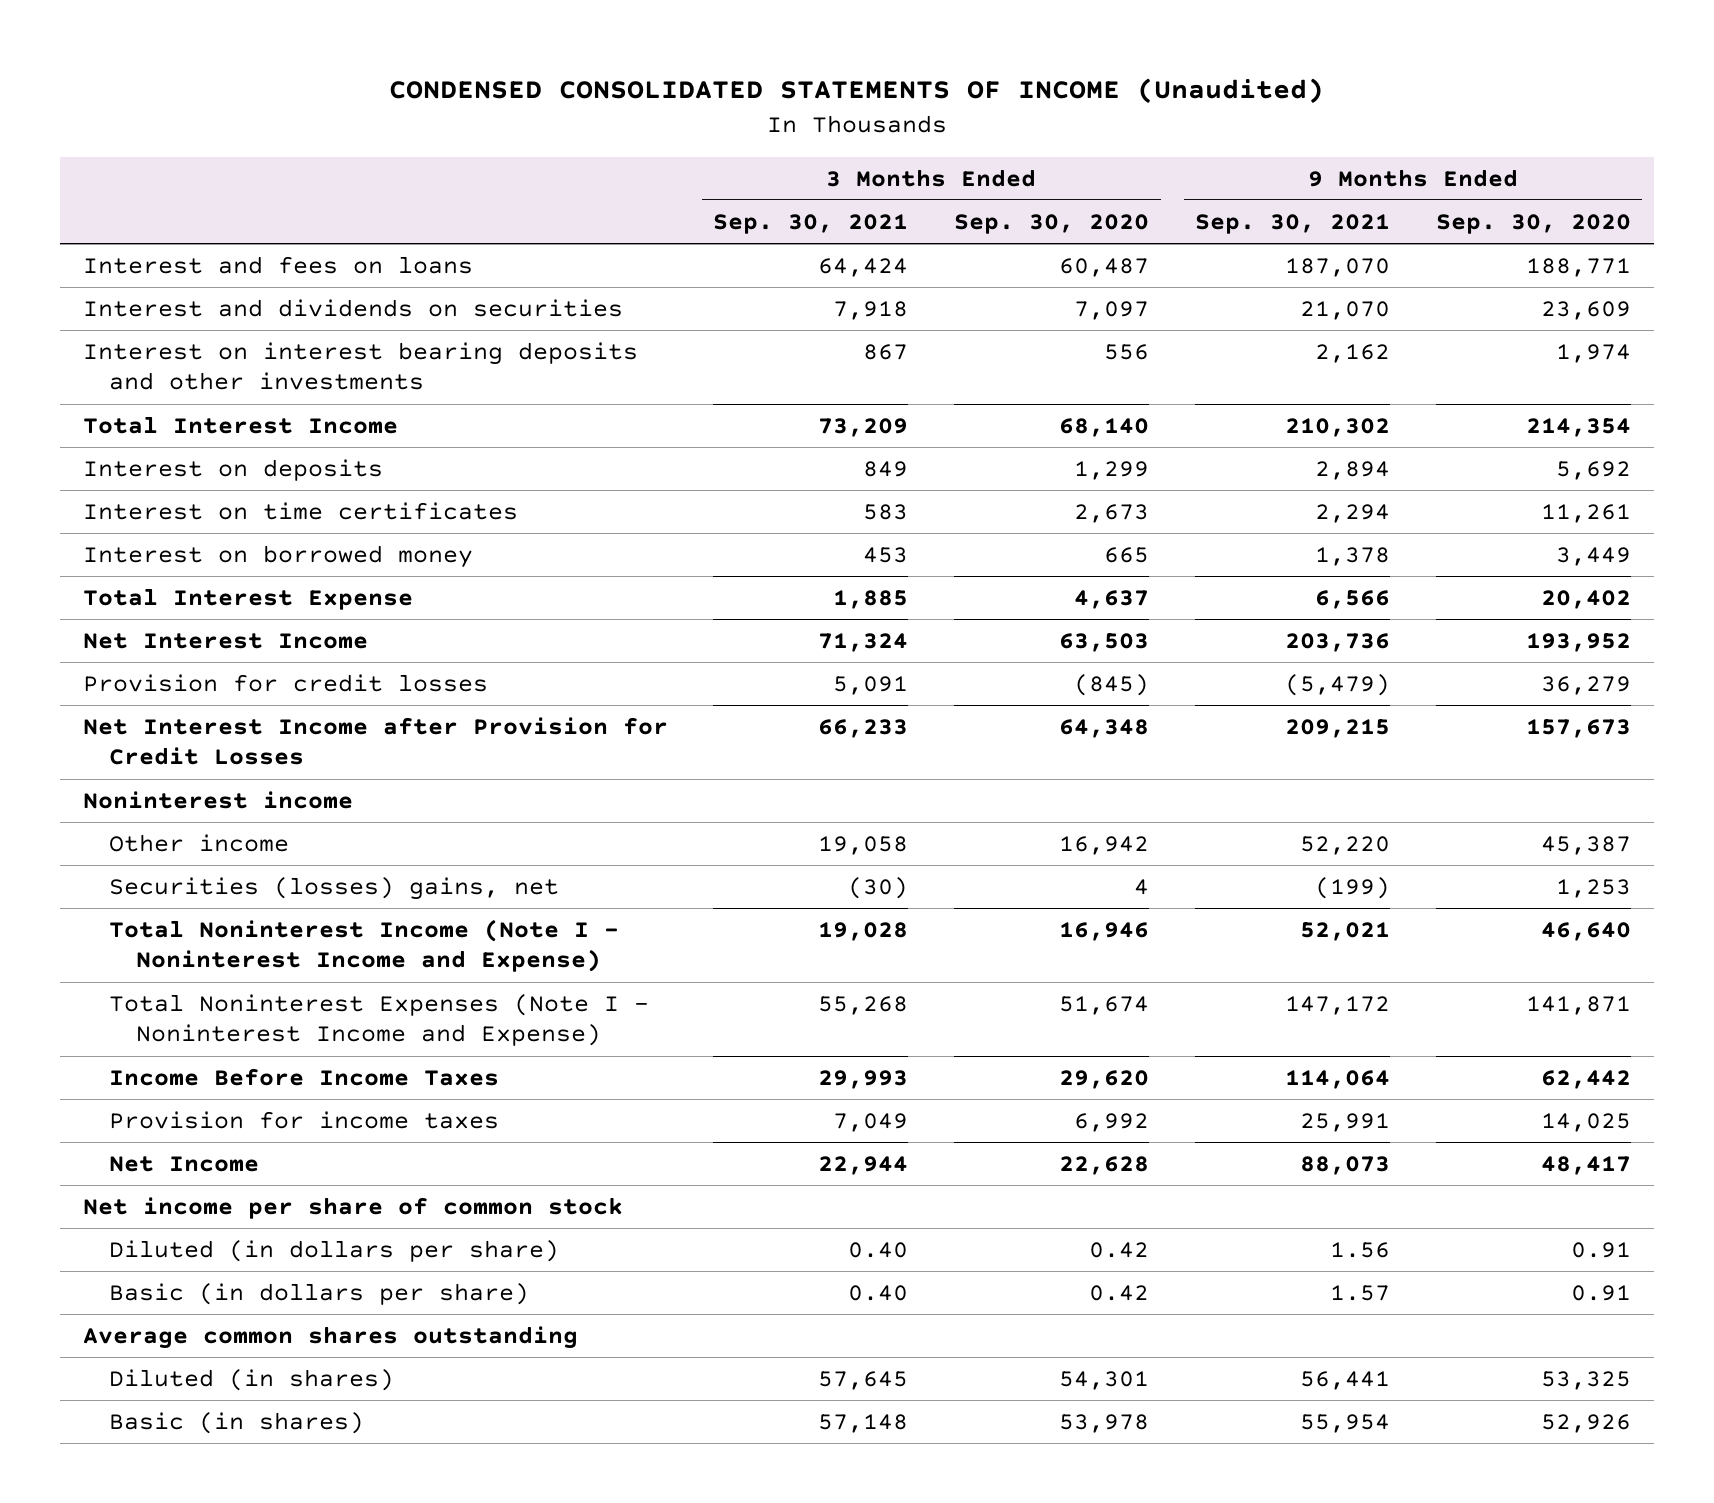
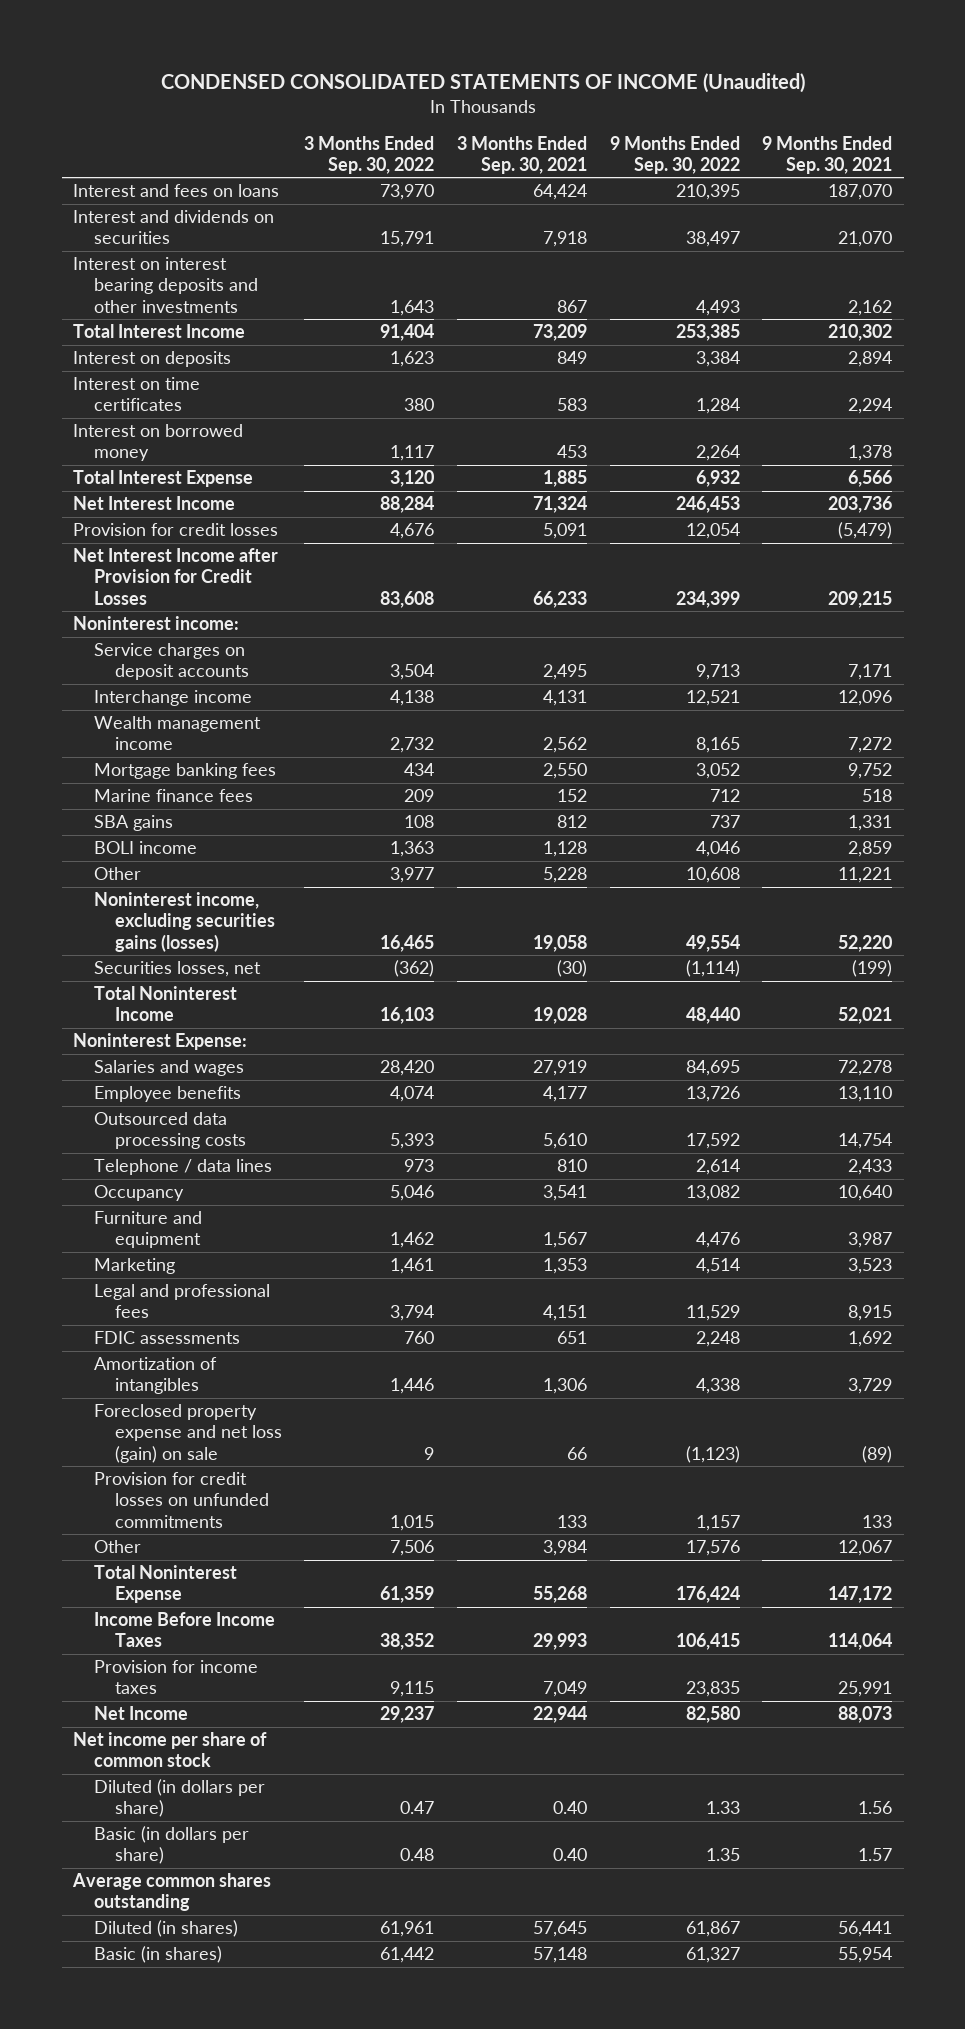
- | 3 Months Ended Sep. 30, 2021 | 3 Months Ended Sep. 30, 2020 | 9 Months Ended Sep. 30, 2021 | 9 Months Ended Sep. 30, 2020
+ | 3 Months Ended Sep. 30, 2022 | 3 Months Ended Sep. 30, 2021 | 9 Months Ended Sep. 30, 2022 | 9 Months Ended Sep. 30, 2021
- Noninterest income
- Other income | 19,058 | 16,942 | 52,220 | 45,387
- Securities (losses) gains, net | (30) | 4 | (199) | 1,253
- Total Noninterest Income (Note I - Noninterest Income and Expense) | 19,028 | 16,946 | 52,021 | 46,640
- Total Noninterest Expenses (Note I - Noninterest Income and Expense) | 55,268 | 51,674 | 147,172 | 141,871
+ Noninterest income:
+ Service charges on deposit accounts | 3,504 | 2,495 | 9,713 | 7,171
+ Interchange income | 4,138 | 4,131 | 12,521 | 12,096
+ Wealth management income | 2,732 | 2,562 | 8,165 | 7,272
+ Mortgage banking fees | 434 | 2,550 | 3,052 | 9,752
+ Marine finance fees | 209 | 152 | 712 | 518
+ SBA gains | 108 | 812 | 737 | 1,331
+ BOLI income | 1,363 | 1,128 | 4,046 | 2,859
+ Other | 3,977 | 5,228 | 10,608 | 11,221
+ Noninterest income, excluding securities gains (losses) | 16,465 | 19,058 | 49,554 | 52,220
+ Securities losses, net | (362) | (30) | (1,114) | (199)
+ Total Noninterest Income | 16,103 | 19,028 | 48,440 | 52,021
+ Noninterest Expense:
+ Salaries and wages | 28,420 | 27,919 | 84,695 | 72,278
+ Employee benefits | 4,074 | 4,177 | 13,726 | 13,110
+ Outsourced data processing costs | 5,393 | 5,610 | 17,592 | 14,754
+ Telephone / data lines | 973 | 810 | 2,614 | 2,433
+ Occupancy | 5,046 | 3,541 | 13,082 | 10,640
+ Furniture and equipment | 1,462 | 1,567 | 4,476 | 3,987
+ Marketing | 1,461 | 1,353 | 4,514 | 3,523
+ Legal and professional fees | 3,794 | 4,151 | 11,529 | 8,915
+ FDIC assessments | 760 | 651 | 2,248 | 1,692
+ Amortization of intangibles | 1,446 | 1,306 | 4,338 | 3,729
+ Foreclosed property expense and net loss (gain) on sale | 9 | 66 | (1,123) | (89)
+ Provision for credit losses on unfunded commitments | 1,015 | 133 | 1,157 | 133
+ Other | 7,506 | 3,984 | 17,576 | 12,067
+ Total Noninterest Expense | 61,359 | 55,268 | 176,424 | 147,172

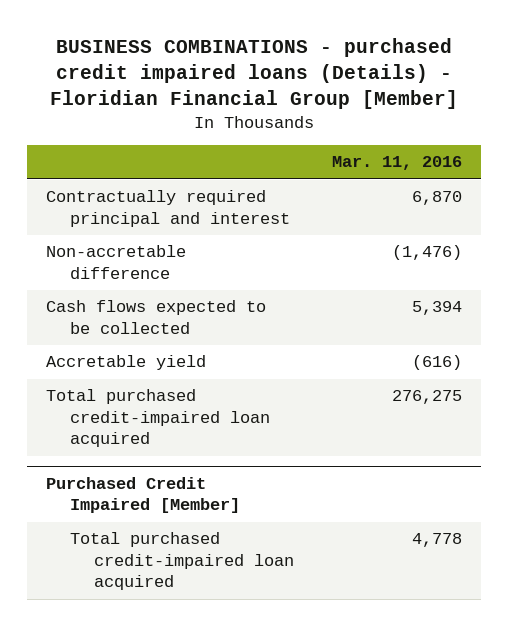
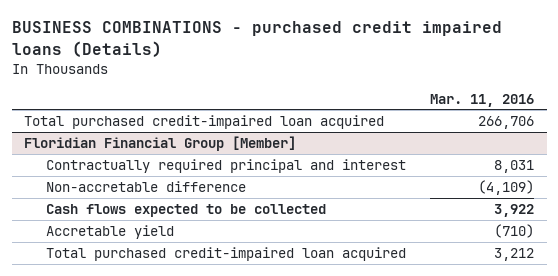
- BUSINESS COMBINATIONS - purchased credit impaired loans (Details) - Floridian Financial Group [Member]
+ BUSINESS COMBINATIONS - purchased credit impaired loans (Details)
- Contractually required principal and interest | 6,870
- Non-accretable difference | (1,476)
- Cash flows expected to be collected | 5,394
- Accretable yield | (616)
- Total purchased credit-impaired loan acquired | 276,275
- Purchased Credit Impaired [Member]
- Total purchased credit-impaired loan acquired | 4,778
+ Total purchased credit-impaired loan acquired | 266,706
+ Floridian Financial Group [Member]
+ Contractually required principal and interest | 8,031
+ Non-accretable difference | (4,109)
+ Cash flows expected to be collected | 3,922
+ Accretable yield | (710)
+ Total purchased credit-impaired loan acquired | 3,212

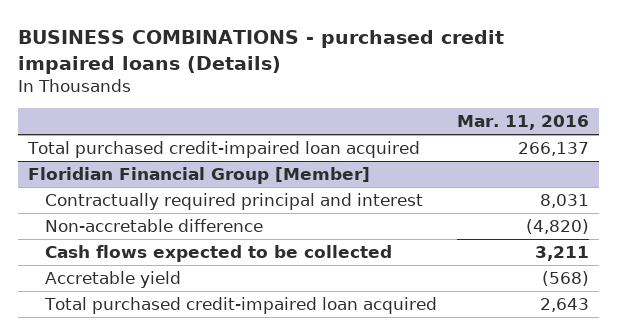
- Total purchased credit-impaired loan acquired | 266,706
+ Total purchased credit-impaired loan acquired | 266,137
@ Floridian Financial Group [Member]
- Non-accretable difference | (4,109)
- Cash flows expected to be collected | 3,922
- Accretable yield | (710)
- Total purchased credit-impaired loan acquired | 3,212
+ Non-accretable difference | (4,820)
+ Cash flows expected to be collected | 3,211
+ Accretable yield | (568)
+ Total purchased credit-impaired loan acquired | 2,643

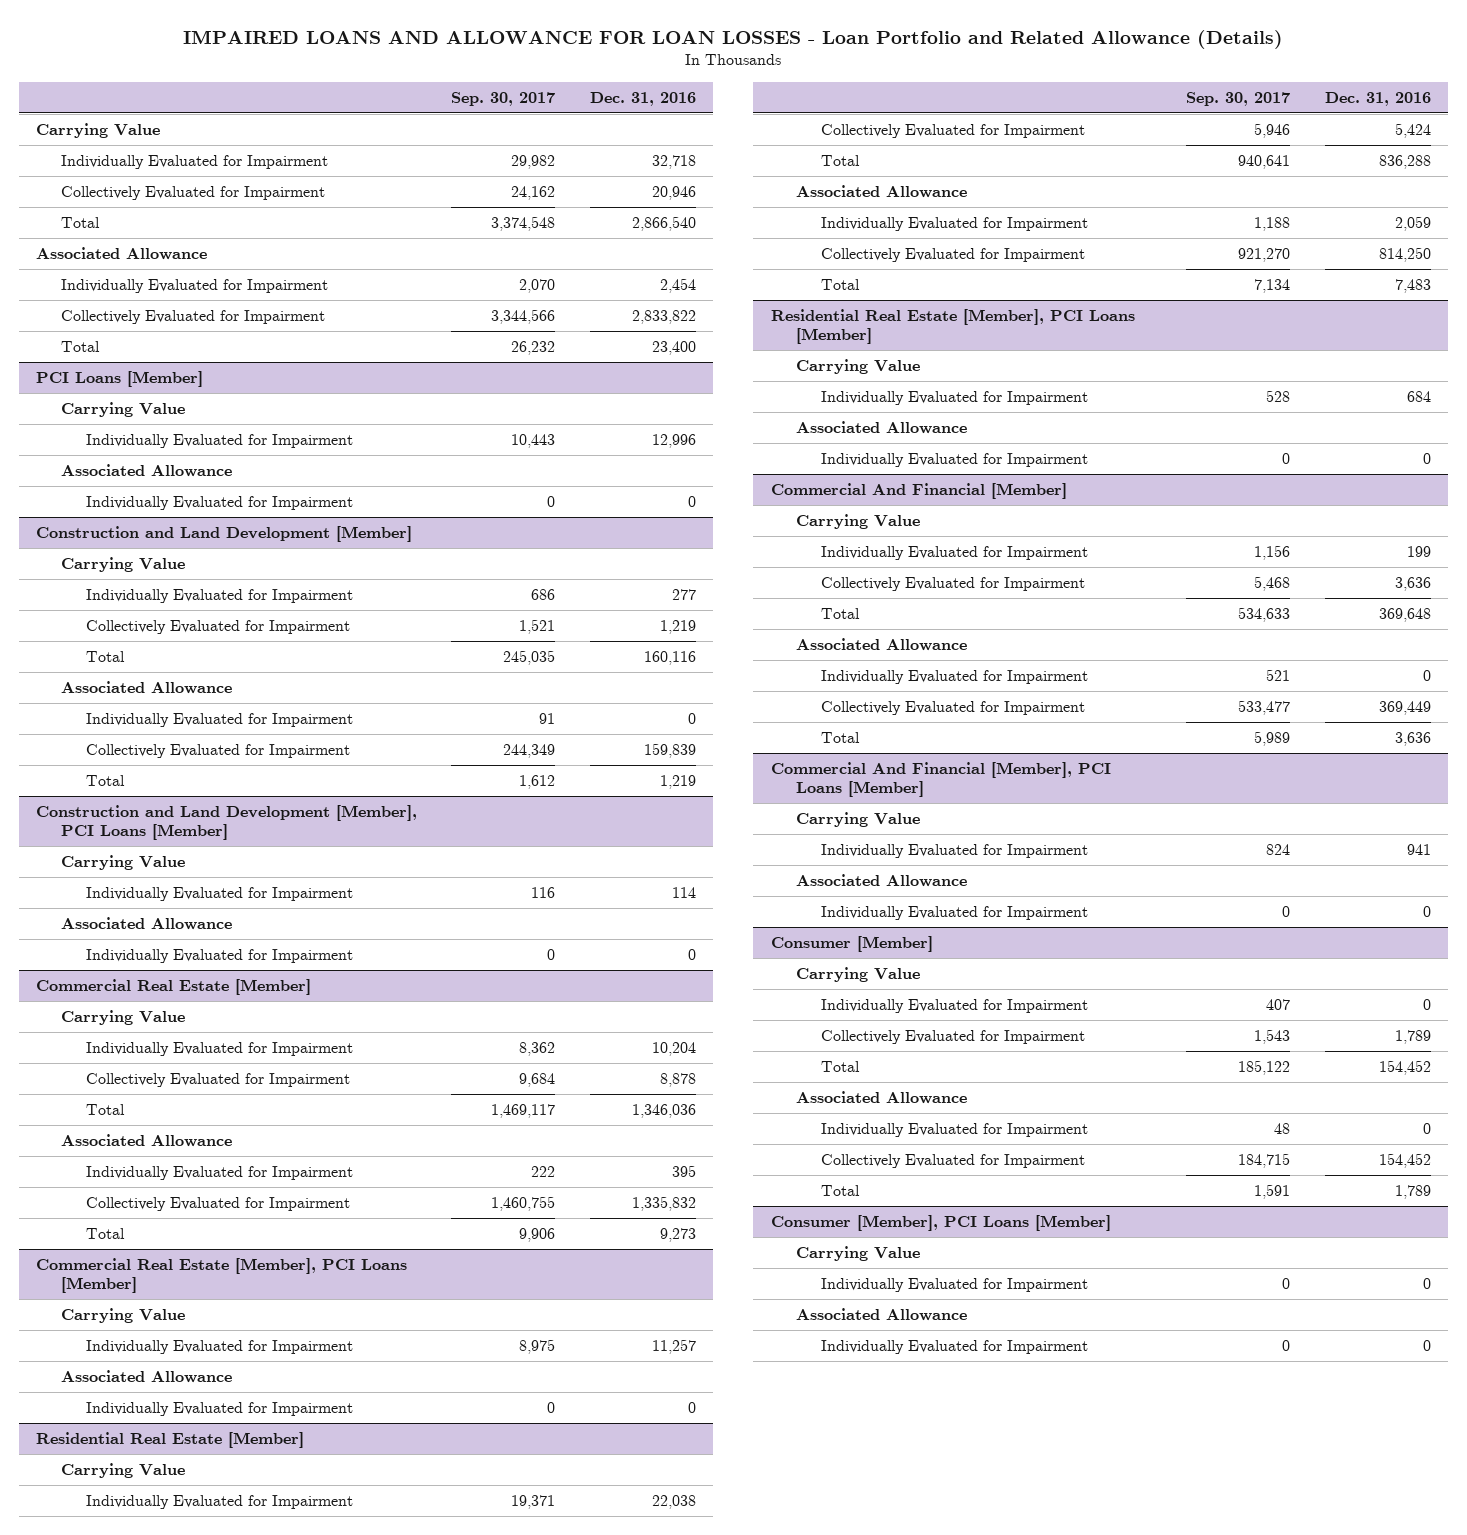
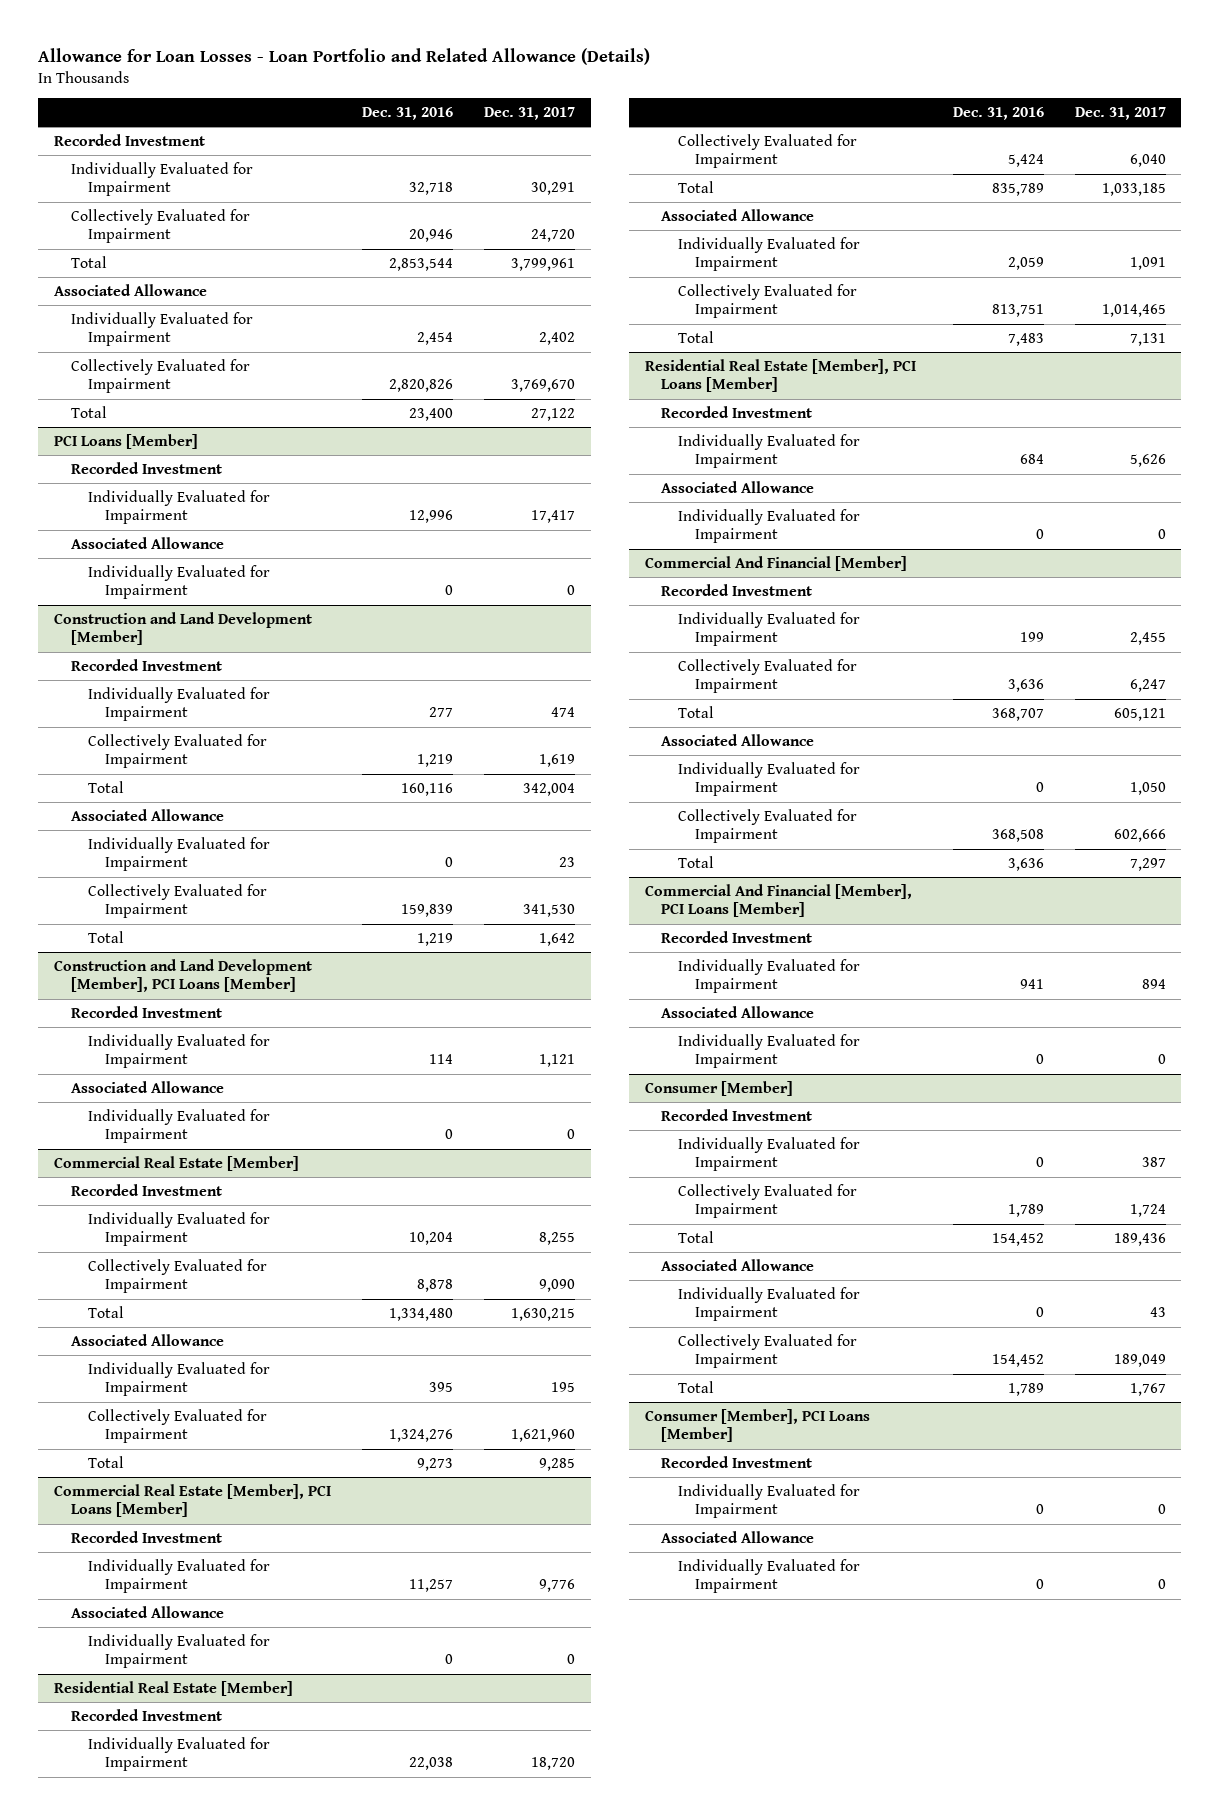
- IMPAIRED LOANS AND ALLOWANCE FOR LOAN LOSSES - Loan Portfolio and Related Allowance (Details)
+ Allowance for Loan Losses - Loan Portfolio and Related Allowance (Details)
- | Sep. 30, 2017 | Dec. 31, 2016
+ | Dec. 31, 2016 | Dec. 31, 2017
- Carrying Value
+ Recorded Investment
- Total | 3,374,548 | 2,866,540
+ Total | 2,853,544 | 3,799,961
- Collectively Evaluated for Impairment | 3,344,566 | 2,833,822
+ Collectively Evaluated for Impairment | 2,820,826 | 3,769,670
@ PCI Loans [Member]
- Carrying Value
+ Recorded Investment
@ Construction and Land Development [Member]
- Carrying Value
+ Recorded Investment
@ Construction and Land Development [Member], PCI Loans [Member]
- Carrying Value
+ Recorded Investment
@ Commercial Real Estate [Member]
- Carrying Value
+ Recorded Investment
- Total | 1,469,117 | 1,346,036
+ Total | 1,334,480 | 1,630,215
- Collectively Evaluated for Impairment | 1,460,755 | 1,335,832
+ Collectively Evaluated for Impairment | 1,324,276 | 1,621,960
@ Commercial Real Estate [Member], PCI Loans [Member]
- Carrying Value
+ Recorded Investment
@ Residential Real Estate [Member]
- Carrying Value
+ Recorded Investment
- Total | 940,641 | 836,288
+ Total | 835,789 | 1,033,185
- Collectively Evaluated for Impairment | 921,270 | 814,250
+ Collectively Evaluated for Impairment | 813,751 | 1,014,465
@ Residential Real Estate [Member], PCI Loans [Member]
- Carrying Value
+ Recorded Investment
@ Commercial And Financial [Member]
- Carrying Value
+ Recorded Investment
- Total | 534,633 | 369,648
+ Total | 368,707 | 605,121
- Collectively Evaluated for Impairment | 533,477 | 369,449
+ Collectively Evaluated for Impairment | 368,508 | 602,666
@ Commercial And Financial [Member], PCI Loans [Member]
- Carrying Value
+ Recorded Investment
@ Consumer [Member]
- Carrying Value
+ Recorded Investment
@ Consumer [Member], PCI Loans [Member]
- Carrying Value
+ Recorded Investment

